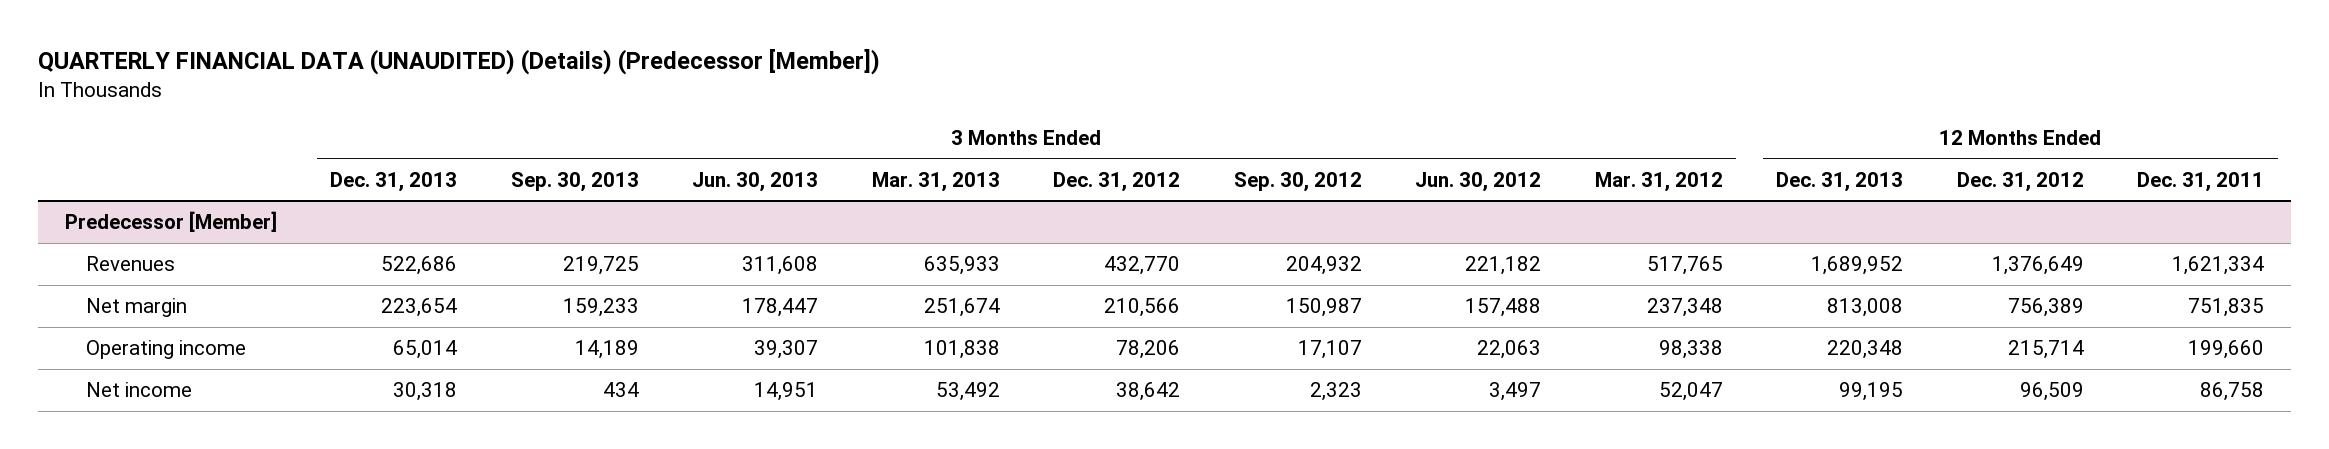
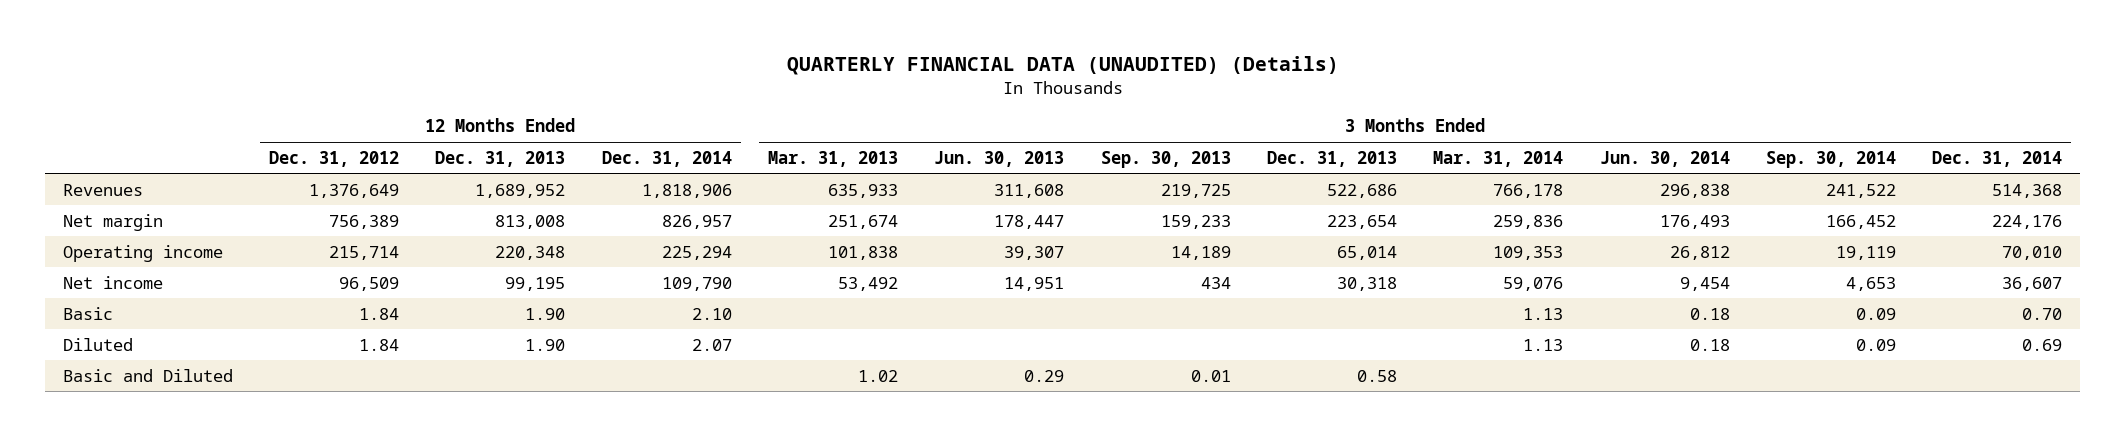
- QUARTERLY FINANCIAL DATA (UNAUDITED) (Details) (Predecessor [Member])
+ QUARTERLY FINANCIAL DATA (UNAUDITED) (Details)
- | 3 Months Ended Dec. 31, 2013 | 3 Months Ended Sep. 30, 2013 | 3 Months Ended Jun. 30, 2013 | 3 Months Ended Mar. 31, 2013 | 3 Months Ended Dec. 31, 2012 | 3 Months Ended Sep. 30, 2012 | 3 Months Ended Jun. 30, 2012 | 3 Months Ended Mar. 31, 2012 | 12 Months Ended Dec. 31, 2013 | 12 Months Ended Dec. 31, 2012 | 12 Months Ended Dec. 31, 2011
+ | 12 Months Ended Dec. 31, 2012 | 12 Months Ended Dec. 31, 2013 | 12 Months Ended Dec. 31, 2014 | 3 Months Ended Mar. 31, 2013 | 3 Months Ended Jun. 30, 2013 | 3 Months Ended Sep. 30, 2013 | 3 Months Ended Dec. 31, 2013 | 3 Months Ended Mar. 31, 2014 | 3 Months Ended Jun. 30, 2014 | 3 Months Ended Sep. 30, 2014 | 3 Months Ended Dec. 31, 2014
- Predecessor [Member]
+ Basic | 1.84 | 1.90 | 2.10 | | | | | 1.13 | 0.18 | 0.09 | 0.70
+ Diluted | 1.84 | 1.90 | 2.07 | | | | | 1.13 | 0.18 | 0.09 | 0.69
+ Basic and Diluted | | | | 1.02 | 0.29 | 0.01 | 0.58 | | | |

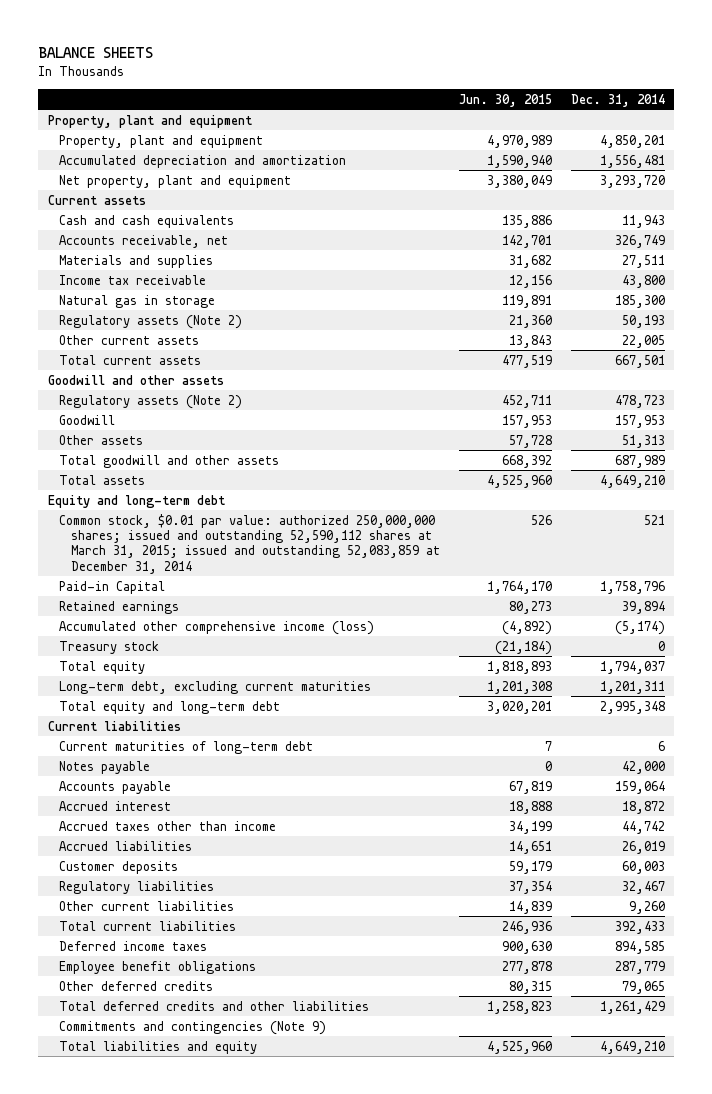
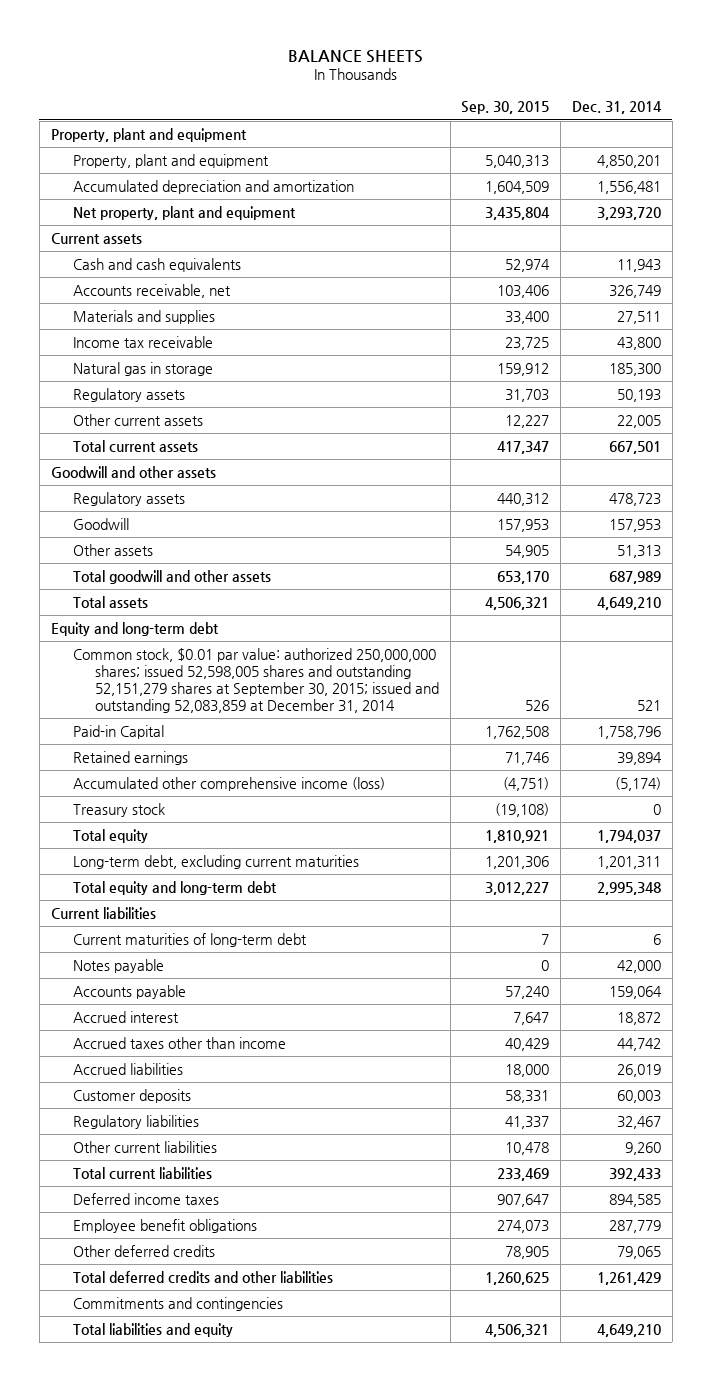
- | Jun. 30, 2015 | Dec. 31, 2014
+ | Sep. 30, 2015 | Dec. 31, 2014
- Regulatory assets (Note 2) | 21,360 | 50,193
+ Regulatory assets | 31,703 | 50,193
- Regulatory assets (Note 2) | 452,711 | 478,723
+ Regulatory assets | 440,312 | 478,723
- Common stock, $0.01 par value: authorized 250,000,000 shares; issued and outstanding 52,590,112 shares at March 31, 2015; issued and outstanding 52,083,859 at December 31, 2014 | 526 | 521
+ Common stock, $0.01 par value: authorized 250,000,000 shares; issued 52,598,005 shares and outstanding 52,151,279 shares at September 30, 2015; issued and outstanding 52,083,859 at December 31, 2014 | 526 | 521
- Commitments and contingencies (Note 9)
+ Commitments and contingencies

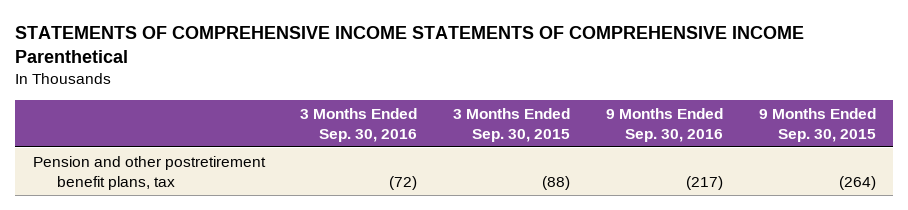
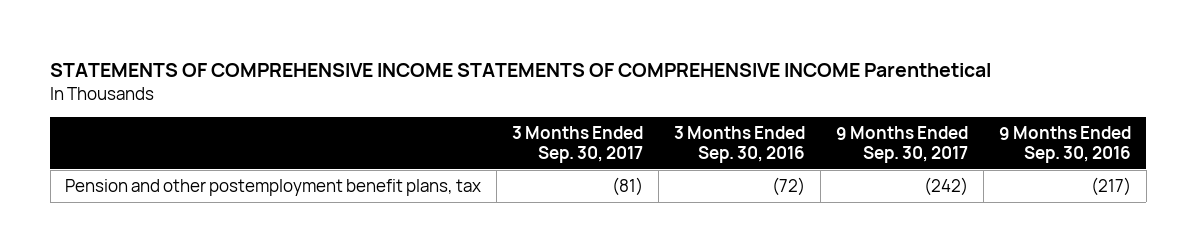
- | 3 Months Ended Sep. 30, 2016 | 3 Months Ended Sep. 30, 2015 | 9 Months Ended Sep. 30, 2016 | 9 Months Ended Sep. 30, 2015
+ | 3 Months Ended Sep. 30, 2017 | 3 Months Ended Sep. 30, 2016 | 9 Months Ended Sep. 30, 2017 | 9 Months Ended Sep. 30, 2016
- Pension and other postretirement benefit plans, tax | (72) | (88) | (217) | (264)
+ Pension and other postemployment benefit plans, tax | (81) | (72) | (242) | (217)

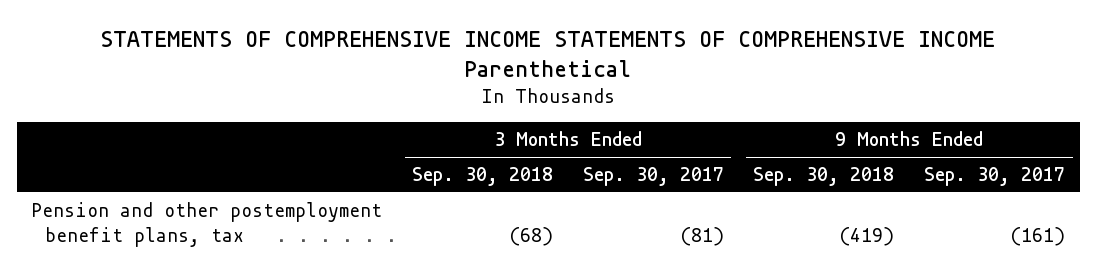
- | 3 Months Ended Sep. 30, 2017 | 3 Months Ended Sep. 30, 2016 | 9 Months Ended Sep. 30, 2017 | 9 Months Ended Sep. 30, 2016
+ | 3 Months Ended Sep. 30, 2018 | 3 Months Ended Sep. 30, 2017 | 9 Months Ended Sep. 30, 2018 | 9 Months Ended Sep. 30, 2017
- Pension and other postemployment benefit plans, tax | (81) | (72) | (242) | (217)
+ Pension and other postemployment benefit plans, tax | (68) | (81) | (419) | (161)

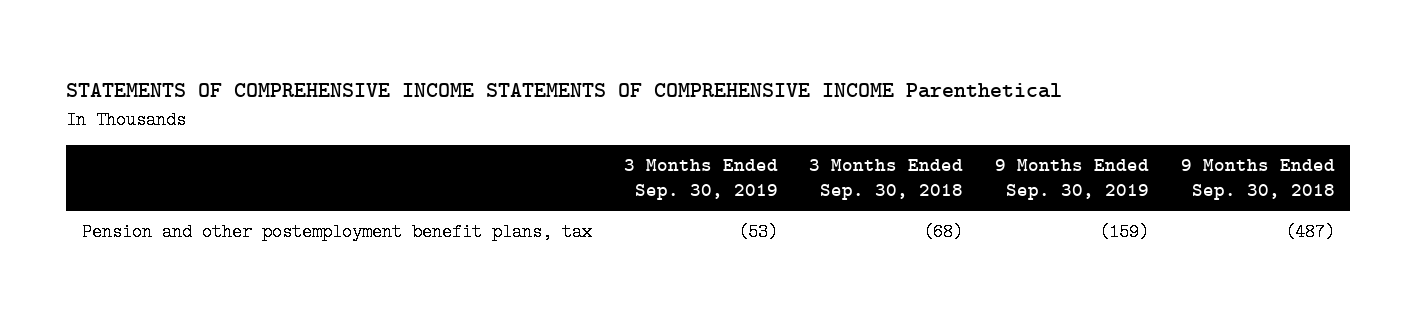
- | 3 Months Ended Sep. 30, 2018 | 3 Months Ended Sep. 30, 2017 | 9 Months Ended Sep. 30, 2018 | 9 Months Ended Sep. 30, 2017
+ | 3 Months Ended Sep. 30, 2019 | 3 Months Ended Sep. 30, 2018 | 9 Months Ended Sep. 30, 2019 | 9 Months Ended Sep. 30, 2018
- Pension and other postemployment benefit plans, tax | (68) | (81) | (419) | (161)
+ Pension and other postemployment benefit plans, tax | (53) | (68) | (159) | (487)

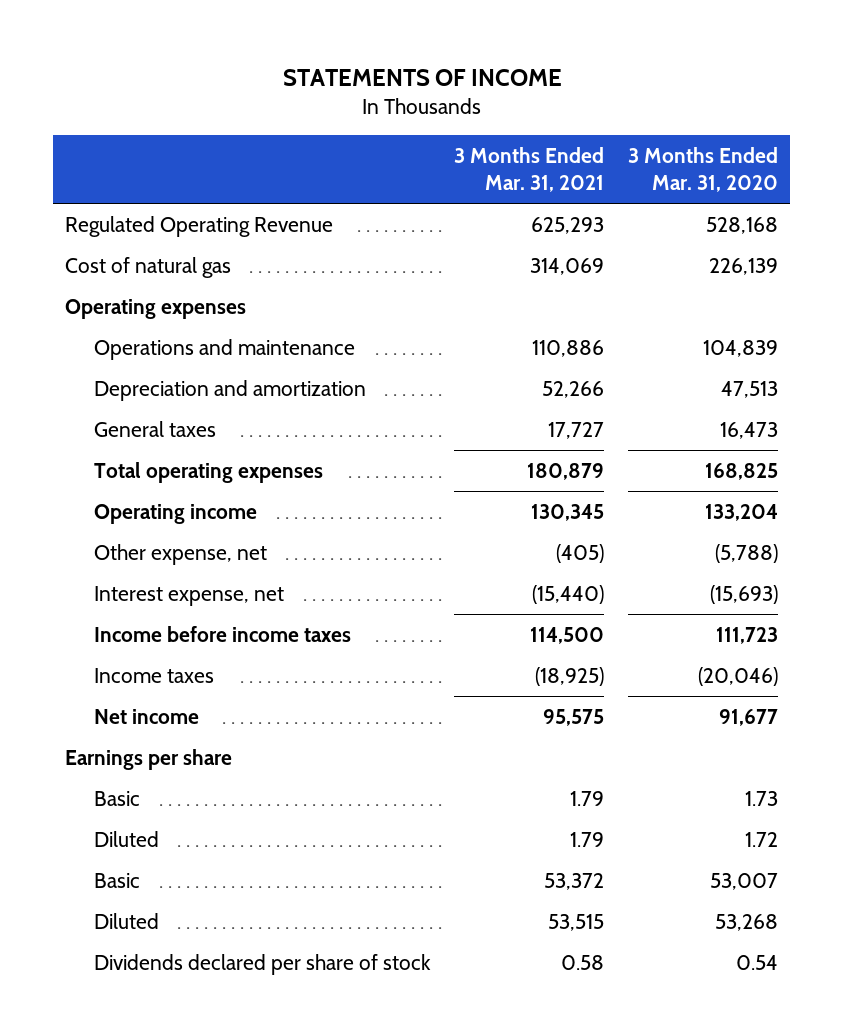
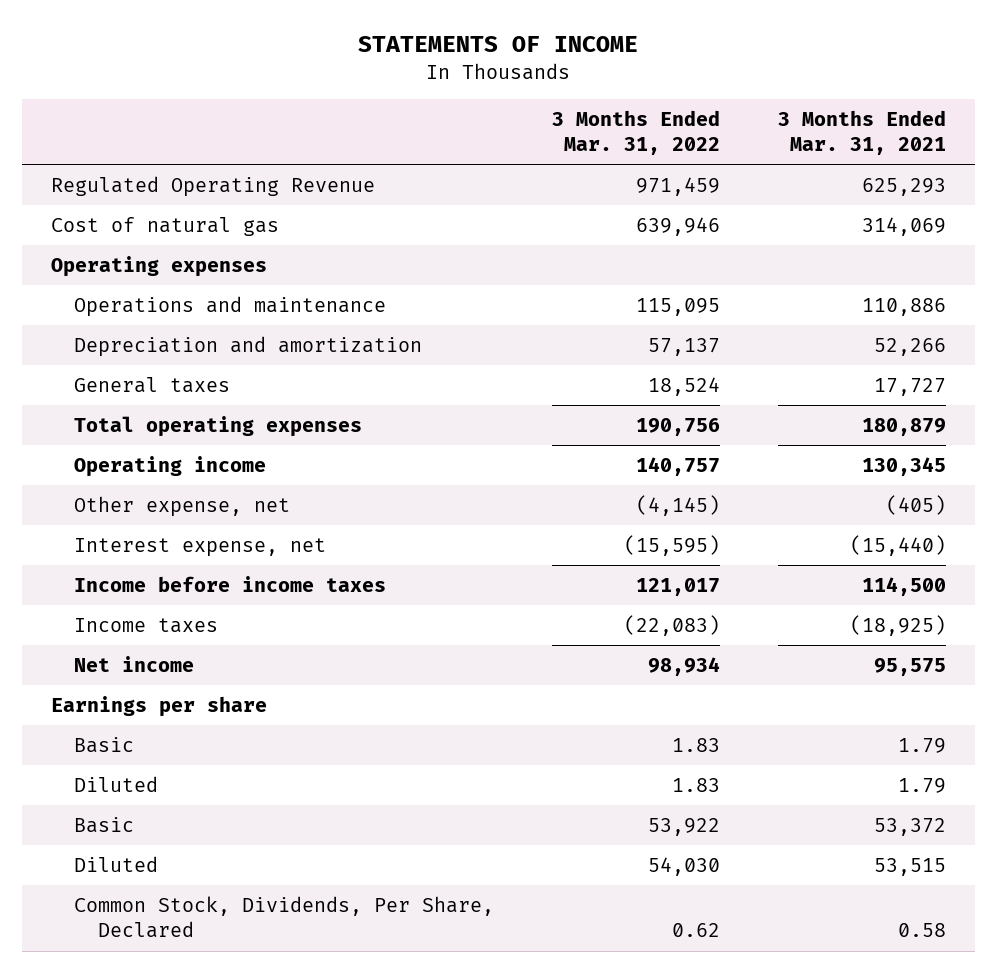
- | 3 Months Ended Mar. 31, 2021 | 3 Months Ended Mar. 31, 2020
+ | 3 Months Ended Mar. 31, 2022 | 3 Months Ended Mar. 31, 2021
- Dividends declared per share of stock | 0.58 | 0.54
+ Common Stock, Dividends, Per Share, Declared | 0.62 | 0.58

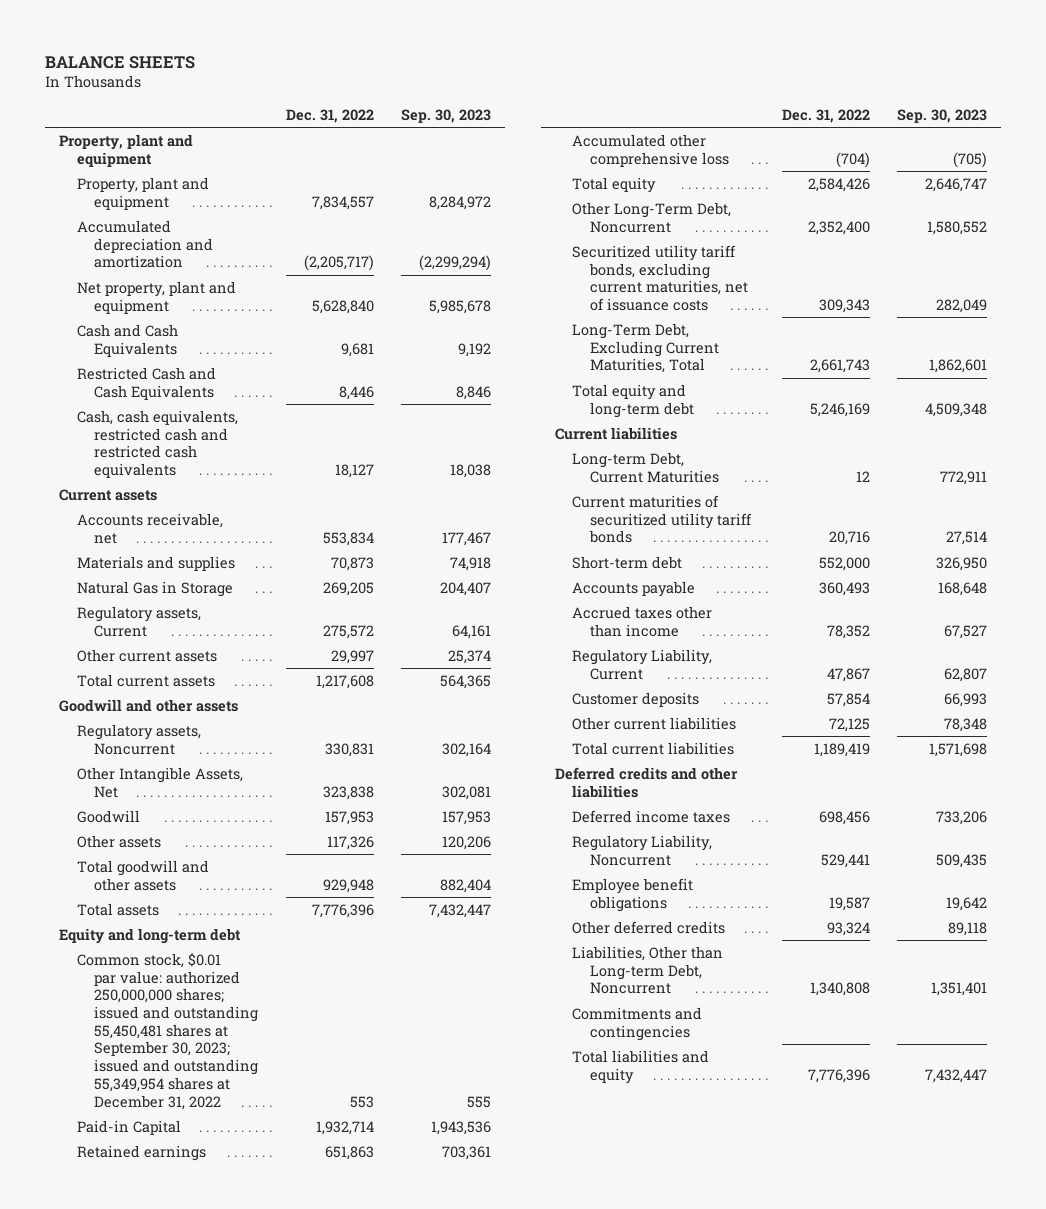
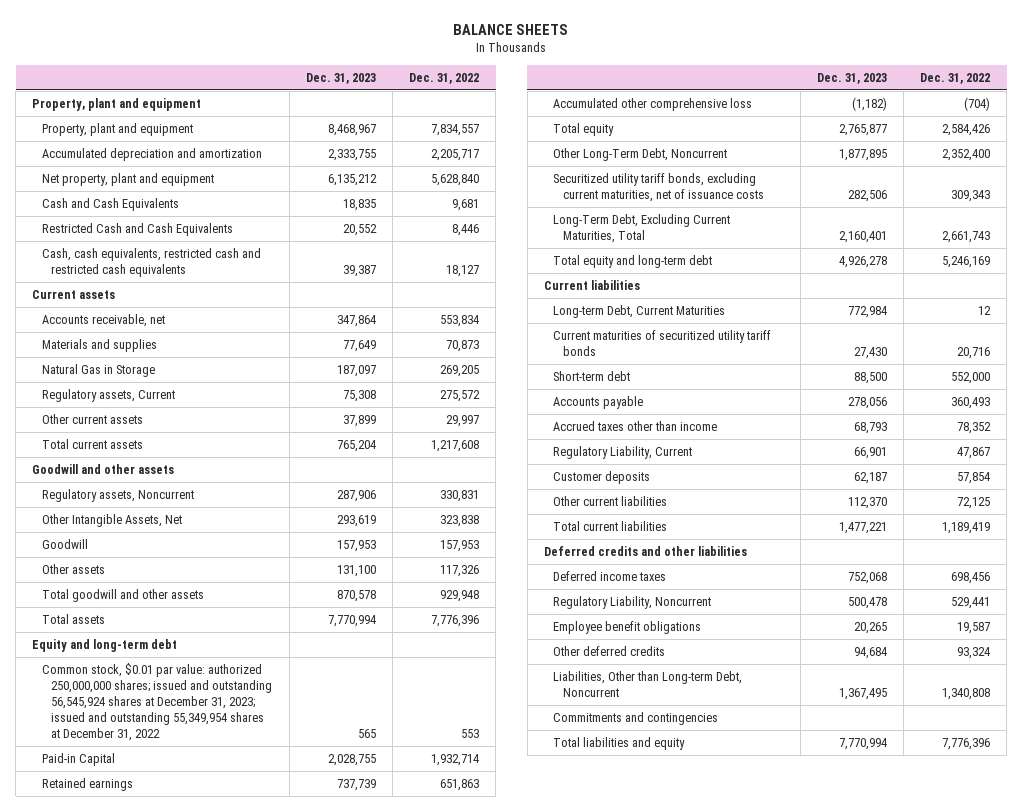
- | Dec. 31, 2022 | Sep. 30, 2023
+ | Dec. 31, 2023 | Dec. 31, 2022
- Accumulated depreciation and amortization | (2,205,717) | (2,299,294)
+ Accumulated depreciation and amortization | 2,333,755 | 2,205,717
- Common stock, $0.01 par value: authorized 250,000,000 shares; issued and outstanding 55,450,481 shares at September 30, 2023; issued and outstanding 55,349,954 shares at December 31, 2022 | 553 | 555
+ Common stock, $0.01 par value: authorized 250,000,000 shares; issued and outstanding 56,545,924 shares at December 31, 2023; issued and outstanding 55,349,954 shares at December 31, 2022 | 565 | 553

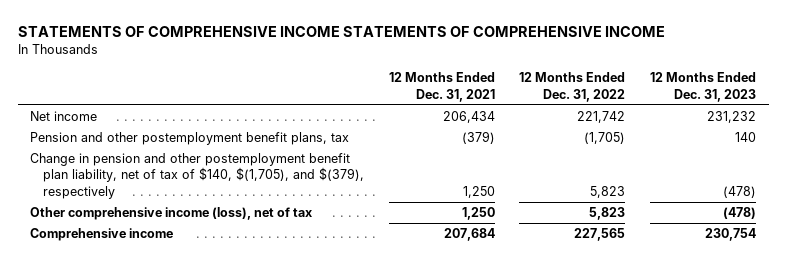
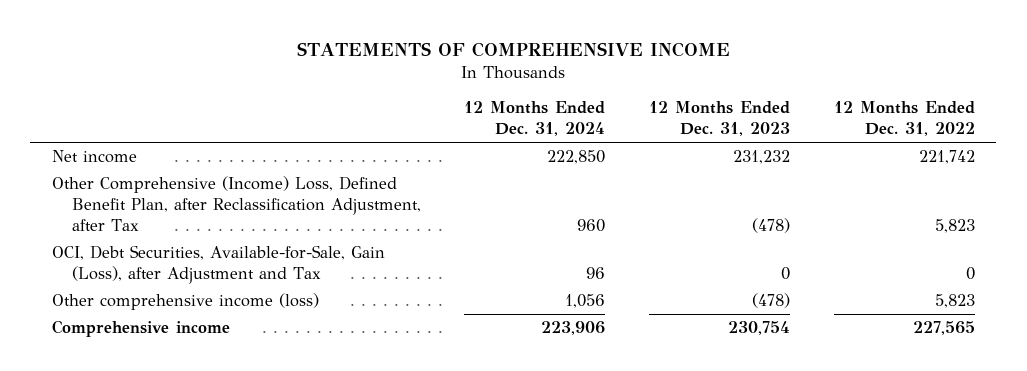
- STATEMENTS OF COMPREHENSIVE INCOME STATEMENTS OF COMPREHENSIVE INCOME
+ STATEMENTS OF COMPREHENSIVE INCOME
- | 12 Months Ended Dec. 31, 2021 | 12 Months Ended Dec. 31, 2022 | 12 Months Ended Dec. 31, 2023
+ | 12 Months Ended Dec. 31, 2024 | 12 Months Ended Dec. 31, 2023 | 12 Months Ended Dec. 31, 2022
- Pension and other postemployment benefit plans, tax | (379) | (1,705) | 140
- Change in pension and other postemployment benefit plan liability, net of tax of $140, $(1,705), and $(379), respectively | 1,250 | 5,823 | (478)
- Other comprehensive income (loss), net of tax | 1,250 | 5,823 | (478)
+ Other Comprehensive (Income) Loss, Defined Benefit Plan, after Reclassification Adjustment, after Tax | 960 | (478) | 5,823
+ OCI, Debt Securities, Available-for-Sale, Gain (Loss), after Adjustment and Tax | 96 | 0 | 0
+ Other comprehensive income (loss) | 1,056 | (478) | 5,823

